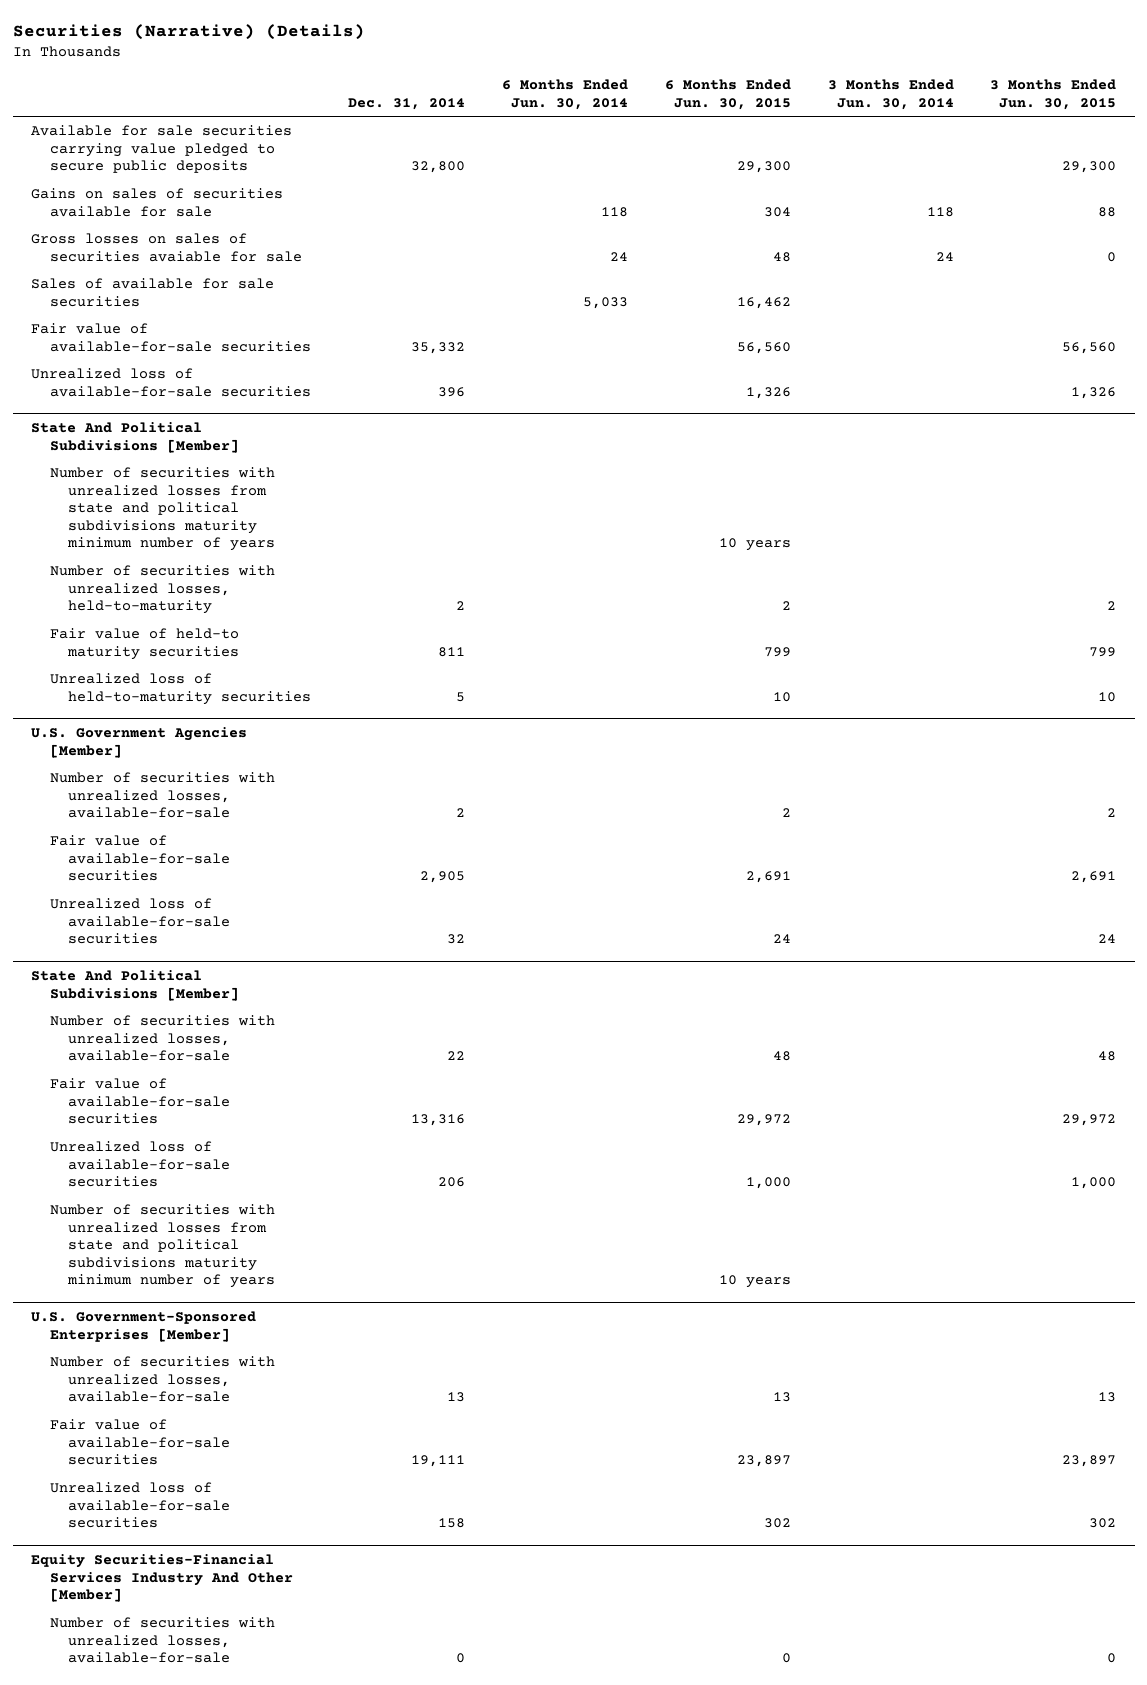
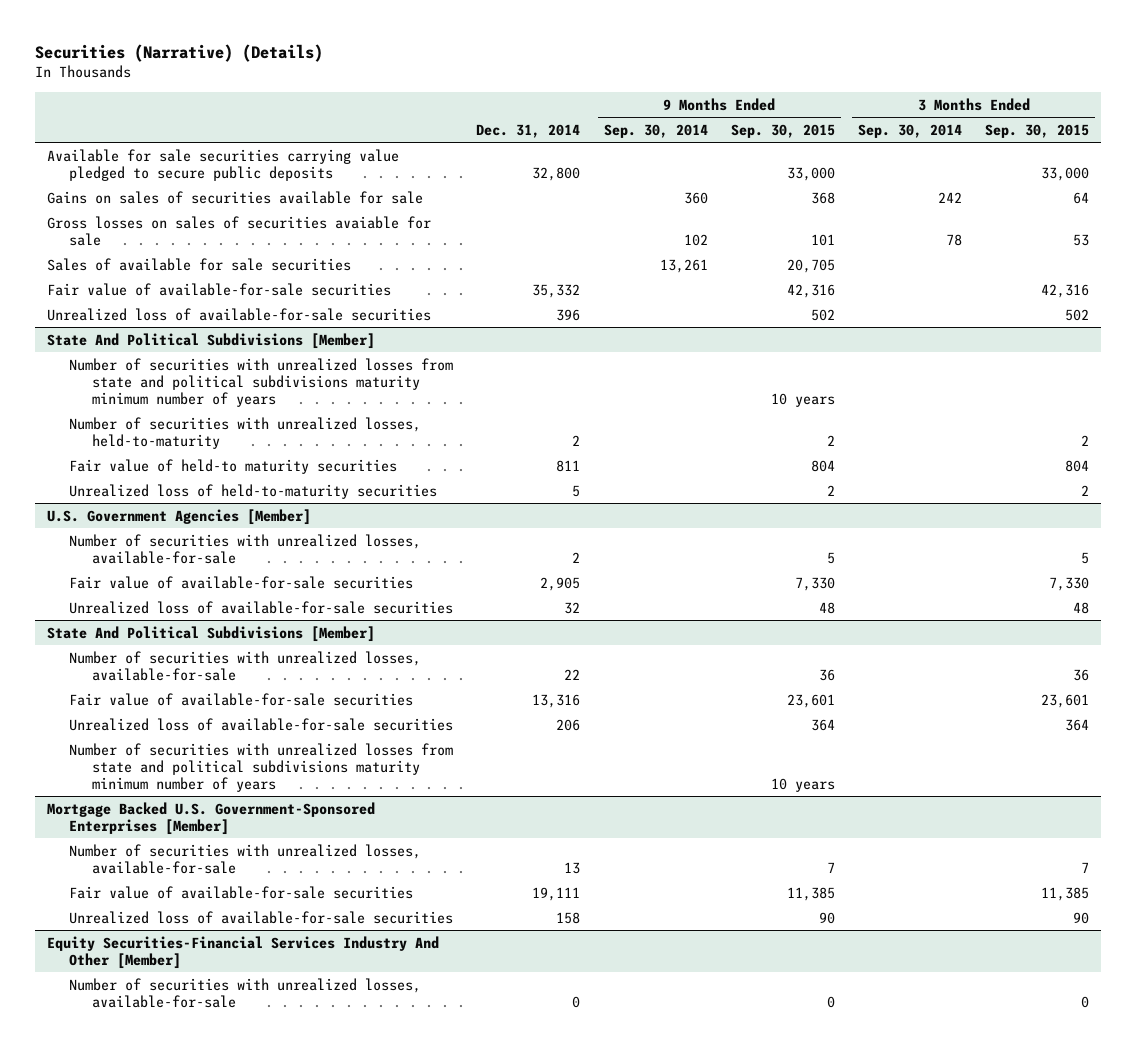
- | Dec. 31, 2014 | 6 Months Ended Jun. 30, 2014 | 6 Months Ended Jun. 30, 2015 | 3 Months Ended Jun. 30, 2014 | 3 Months Ended Jun. 30, 2015
+ | Dec. 31, 2014 | 9 Months Ended Sep. 30, 2014 | 9 Months Ended Sep. 30, 2015 | 3 Months Ended Sep. 30, 2014 | 3 Months Ended Sep. 30, 2015
- U.S. Government-Sponsored Enterprises [Member]
+ Mortgage Backed U.S. Government-Sponsored Enterprises [Member]

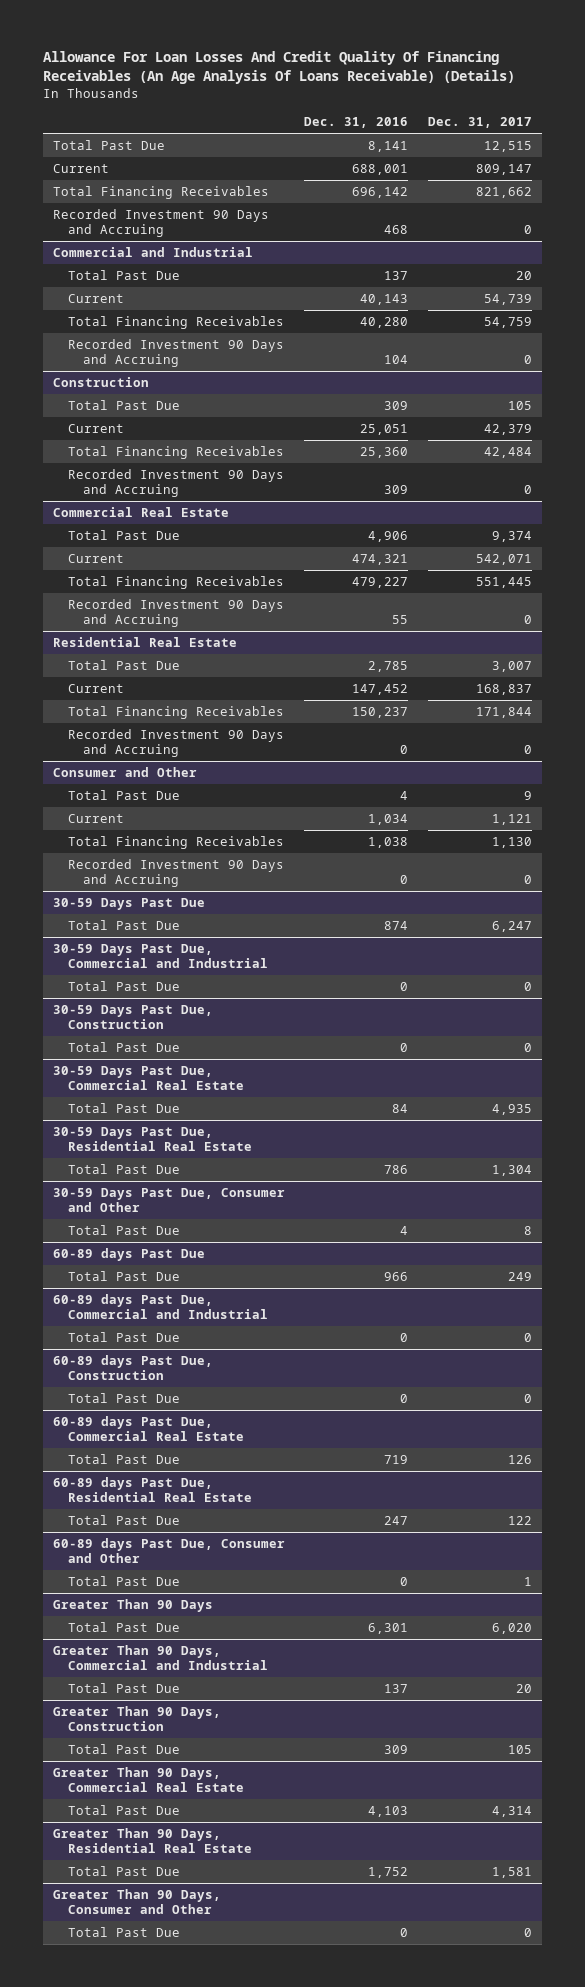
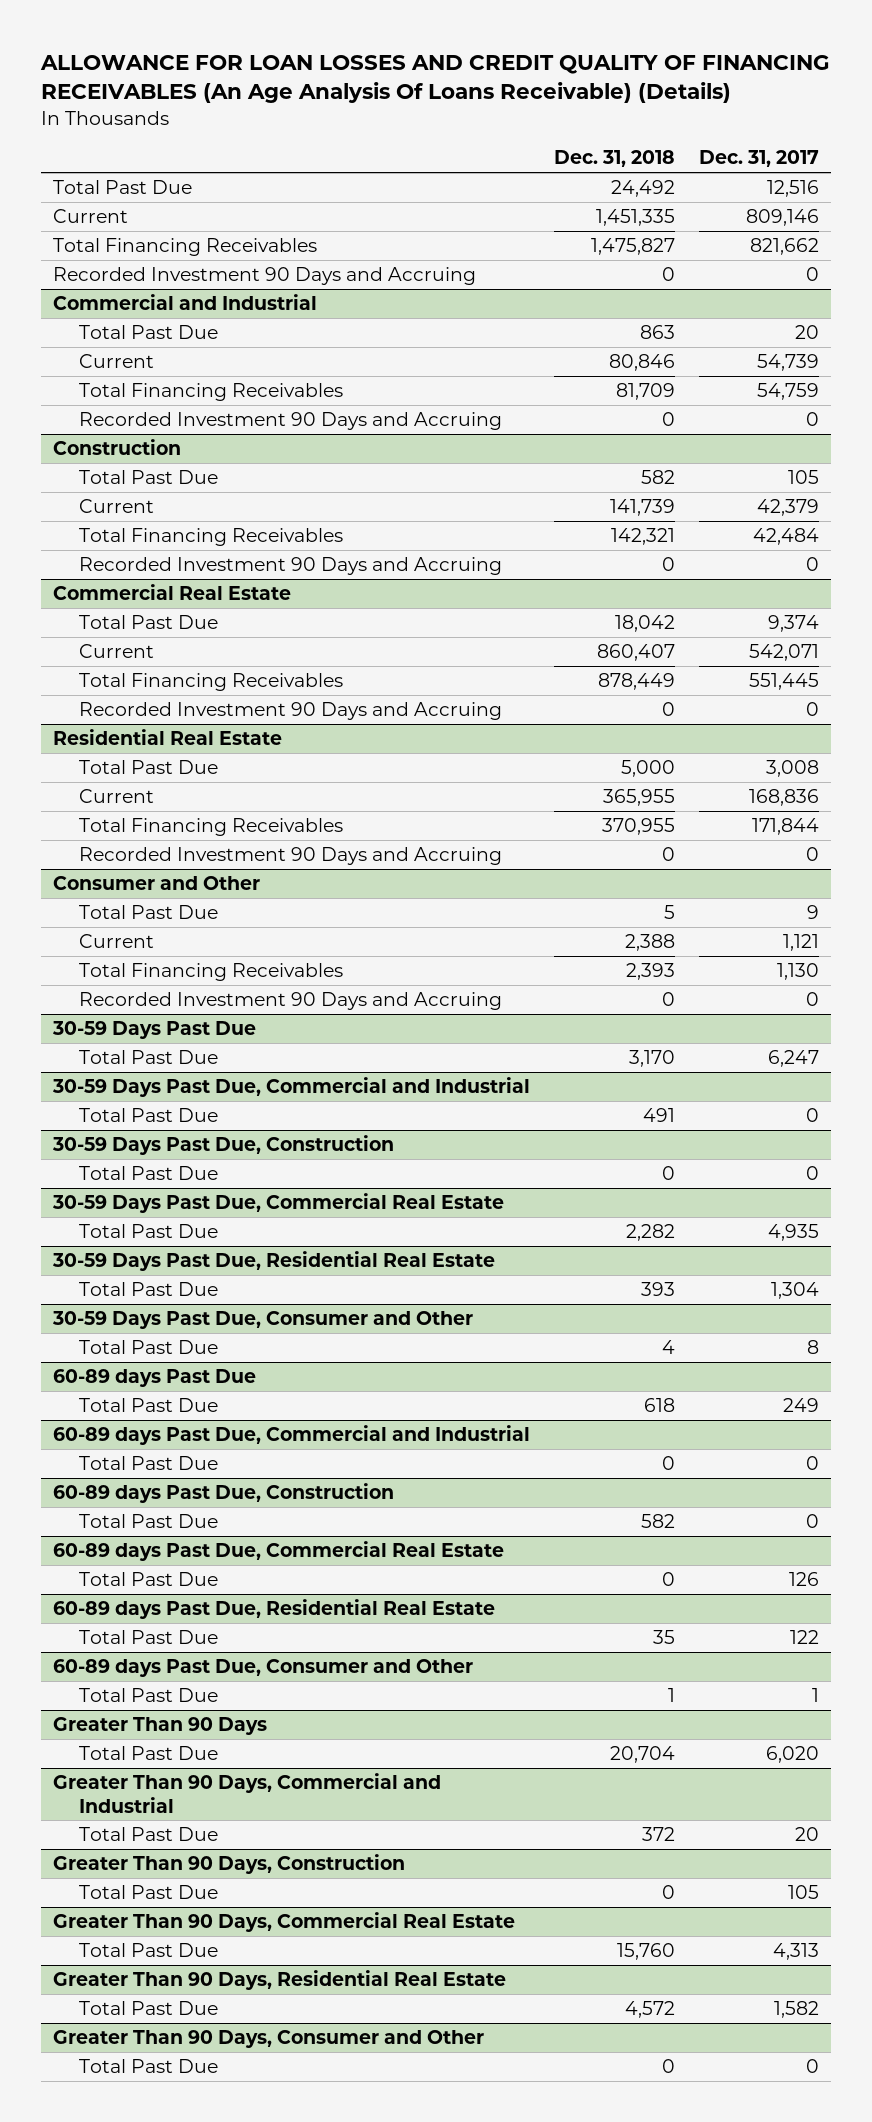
- Allowance For Loan Losses And Credit Quality Of Financing Receivables (An Age Analysis Of Loans Receivable) (Details)
+ ALLOWANCE FOR LOAN LOSSES AND CREDIT QUALITY OF FINANCING RECEIVABLES (An Age Analysis Of Loans Receivable) (Details)
- | Dec. 31, 2016 | Dec. 31, 2017
+ | Dec. 31, 2018 | Dec. 31, 2017
- Total Past Due | 8,141 | 12,515
- Current | 688,001 | 809,147
+ Total Past Due | 24,492 | 12,516
+ Current | 1,451,335 | 809,146
@ Residential Real Estate
- Total Past Due | 2,785 | 3,007
- Current | 147,452 | 168,837
+ Total Past Due | 5,000 | 3,008
+ Current | 365,955 | 168,836
@ Greater Than 90 Days, Commercial Real Estate
- Total Past Due | 4,103 | 4,314
+ Total Past Due | 15,760 | 4,313
@ Greater Than 90 Days, Residential Real Estate
- Total Past Due | 1,752 | 1,581
+ Total Past Due | 4,572 | 1,582

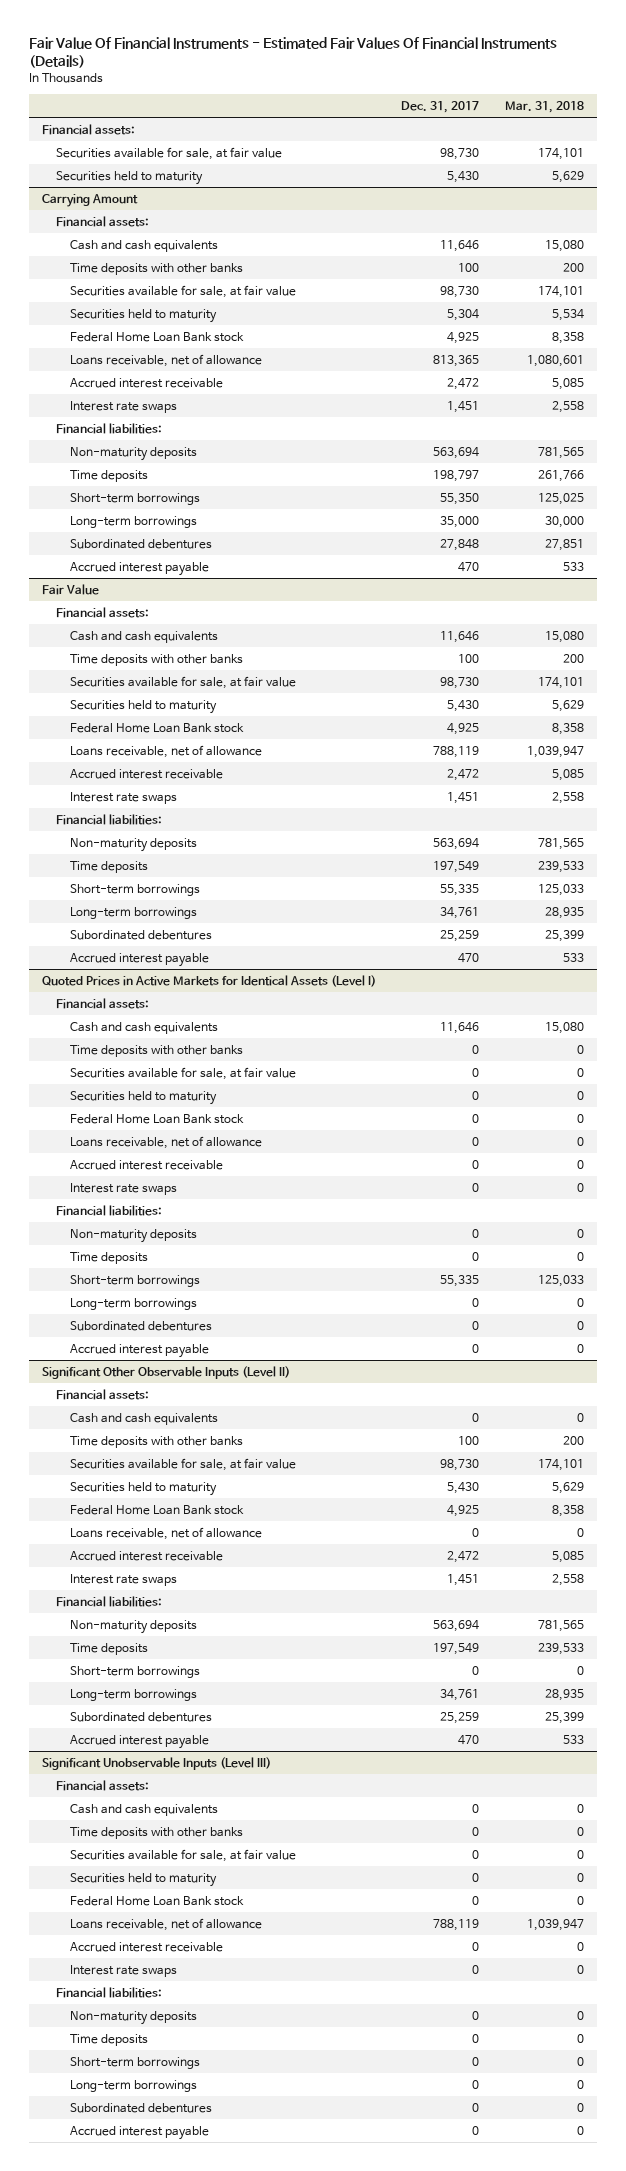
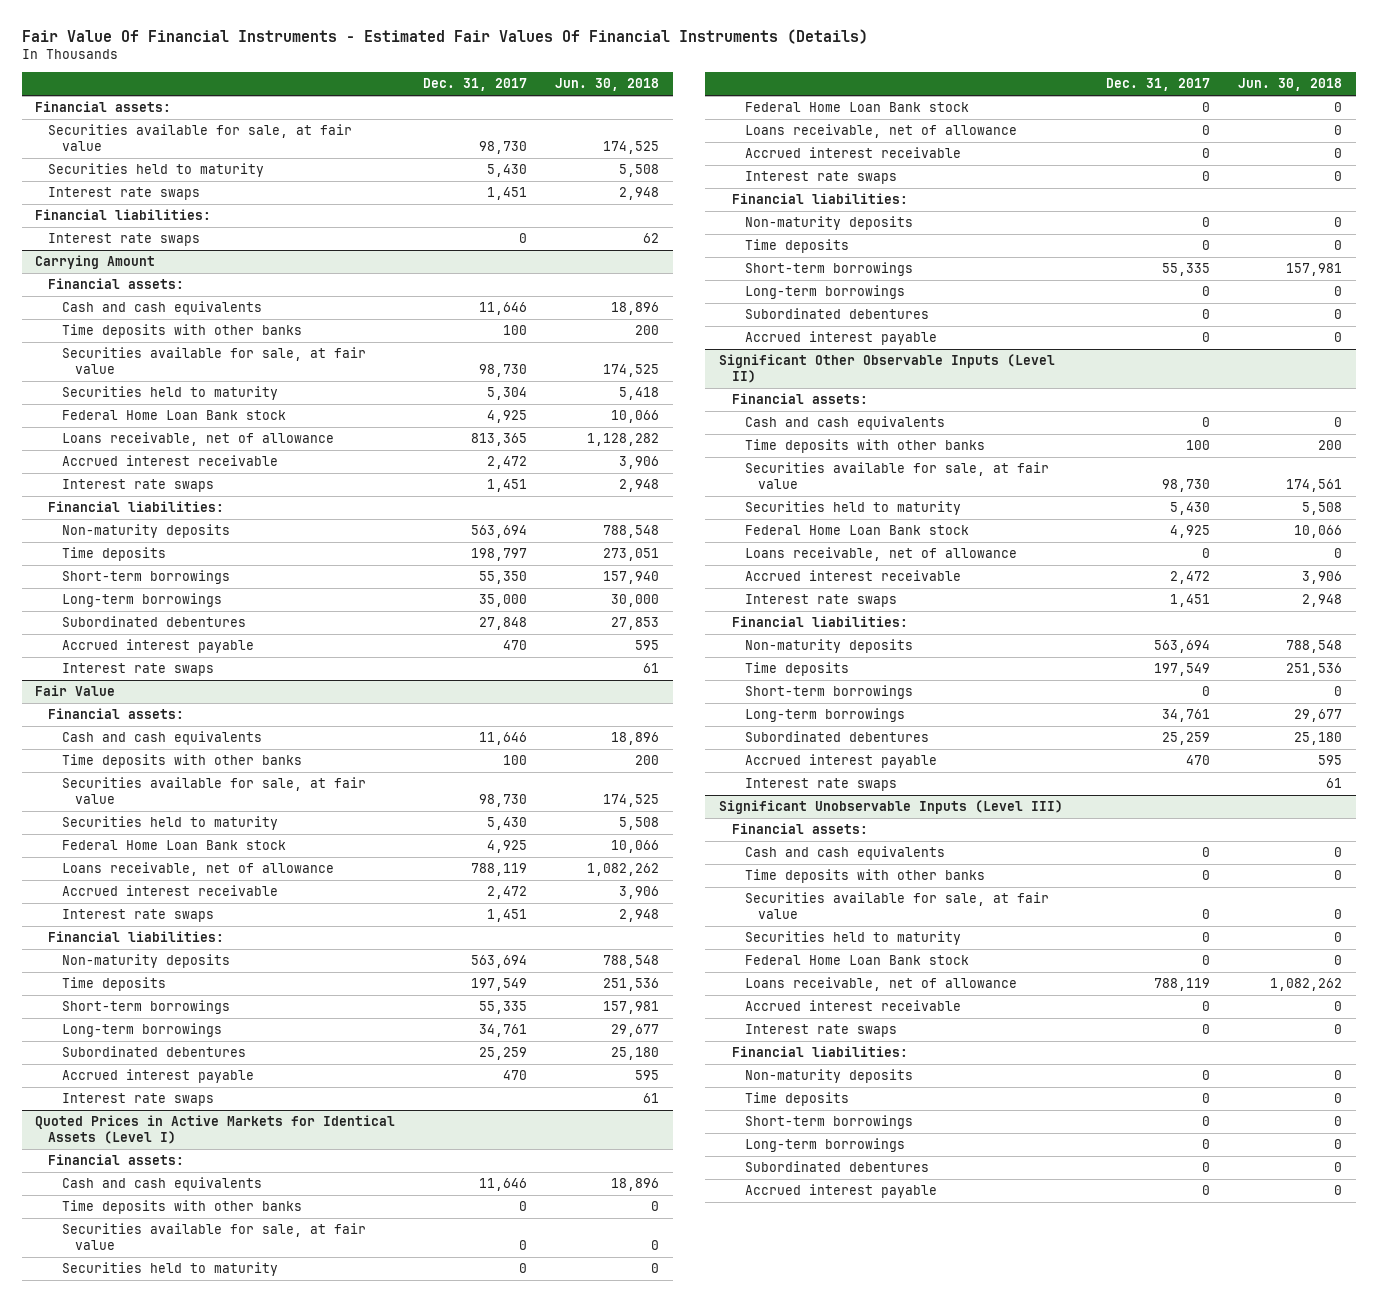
- | Dec. 31, 2017 | Mar. 31, 2018
+ | Dec. 31, 2017 | Jun. 30, 2018
+ Interest rate swaps | 1,451 | 2,948
+ Financial liabilities:
+ Interest rate swaps | 0 | 62
@ Carrying Amount
+ Interest rate swaps | | 61
@ Fair Value
+ Interest rate swaps | | 61
@ Significant Other Observable Inputs (Level II)
+ Interest rate swaps | | 61

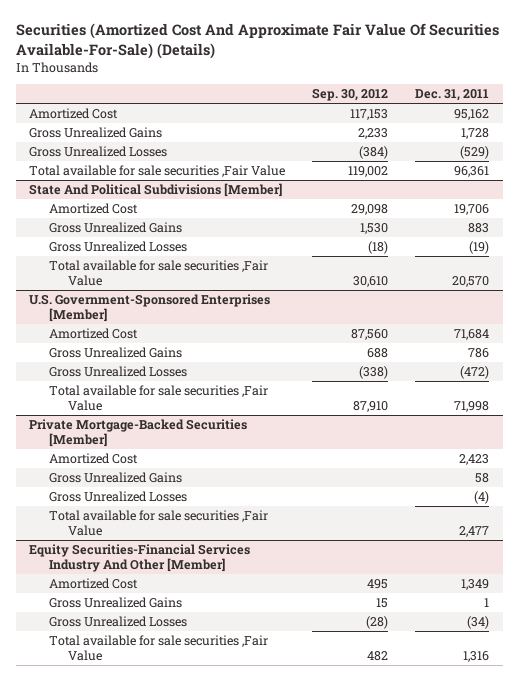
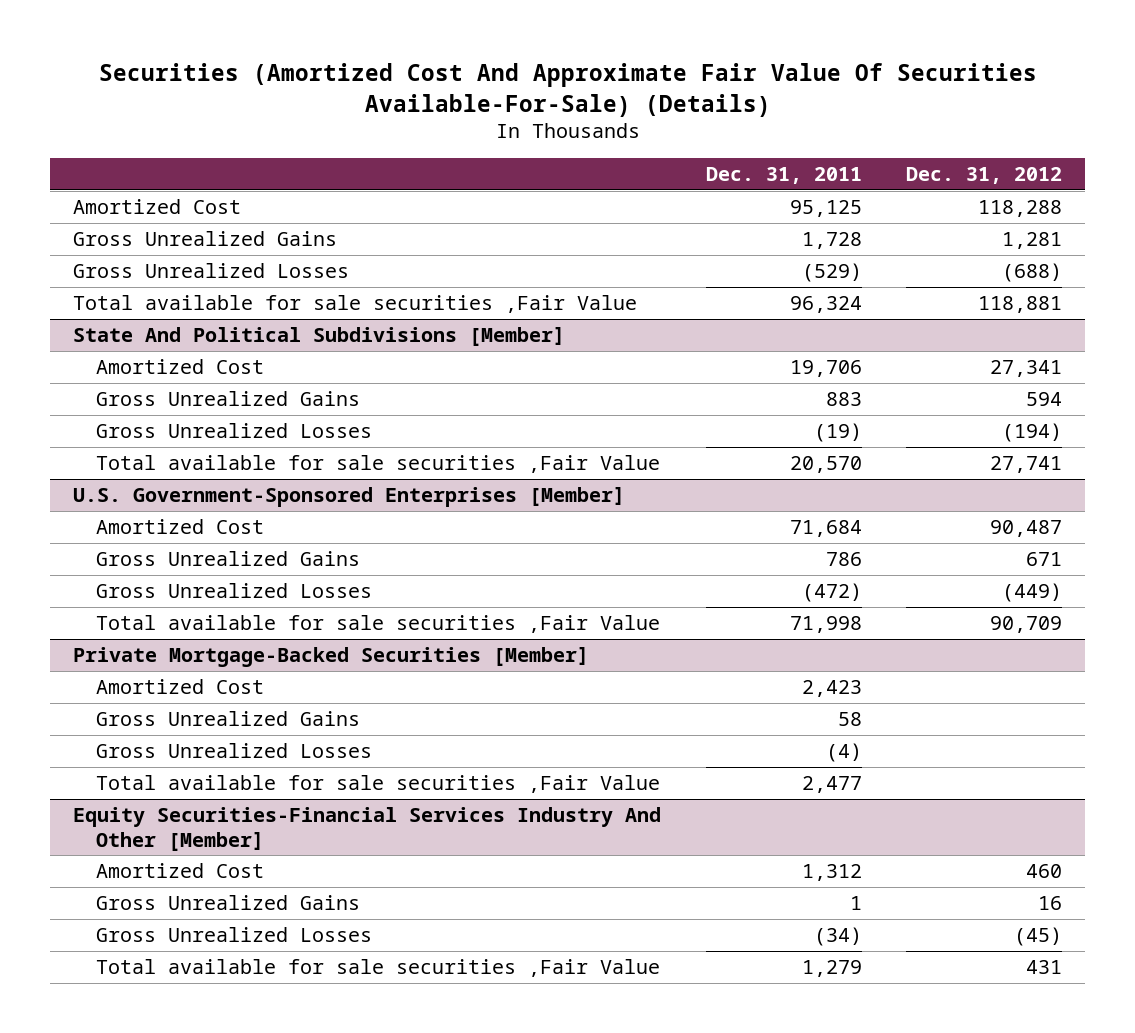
- | Sep. 30, 2012 | Dec. 31, 2011
+ | Dec. 31, 2011 | Dec. 31, 2012
- Amortized Cost | 117,153 | 95,162
+ Amortized Cost | 95,125 | 118,288
- Total available for sale securities ,Fair Value | 119,002 | 96,361
+ Total available for sale securities ,Fair Value | 96,324 | 118,881
@ Equity Securities-Financial Services Industry And Other [Member]
- Amortized Cost | 495 | 1,349
+ Amortized Cost | 1,312 | 460
- Total available for sale securities ,Fair Value | 482 | 1,316
+ Total available for sale securities ,Fair Value | 1,279 | 431

